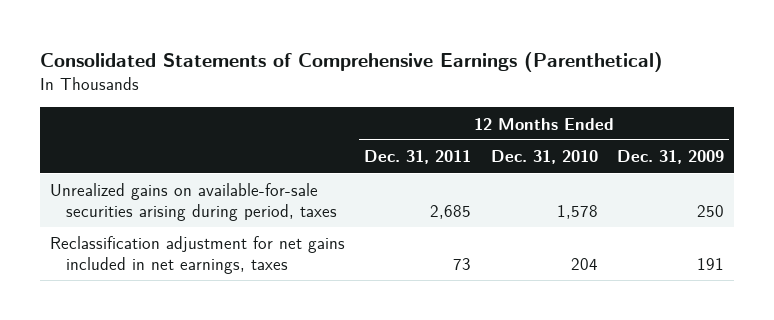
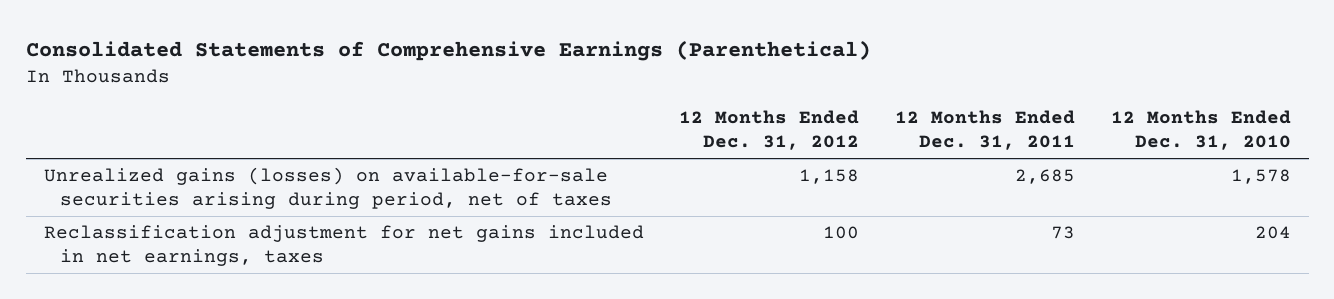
- | 12 Months Ended Dec. 31, 2011 | 12 Months Ended Dec. 31, 2010 | 12 Months Ended Dec. 31, 2009
+ | 12 Months Ended Dec. 31, 2012 | 12 Months Ended Dec. 31, 2011 | 12 Months Ended Dec. 31, 2010
- Unrealized gains on available-for-sale securities arising during period, taxes | 2,685 | 1,578 | 250
+ Unrealized gains (losses) on available-for-sale securities arising during period, net of taxes | 1,158 | 2,685 | 1,578

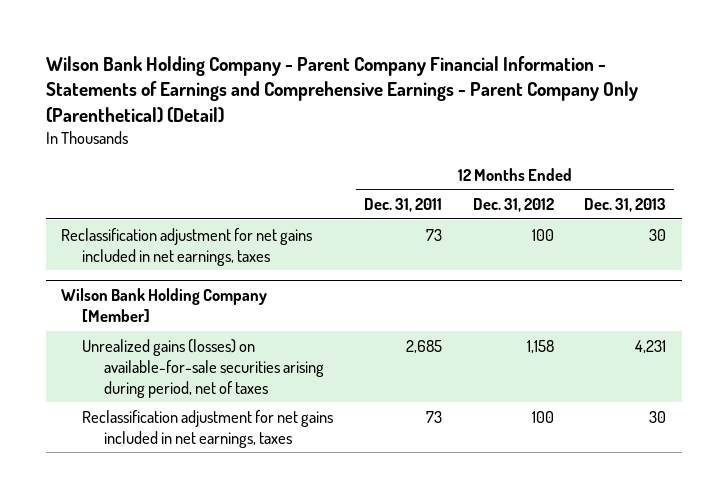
- Consolidated Statements of Comprehensive Earnings (Parenthetical)
+ Wilson Bank Holding Company - Parent Company Financial Information - Statements of Earnings and Comprehensive Earnings - Parent Company Only (Parenthetical) (Detail)
- | 12 Months Ended Dec. 31, 2012 | 12 Months Ended Dec. 31, 2011 | 12 Months Ended Dec. 31, 2010
+ | 12 Months Ended Dec. 31, 2011 | 12 Months Ended Dec. 31, 2012 | 12 Months Ended Dec. 31, 2013
+ Reclassification adjustment for net gains included in net earnings, taxes | 73 | 100 | 30
+ Wilson Bank Holding Company [Member]

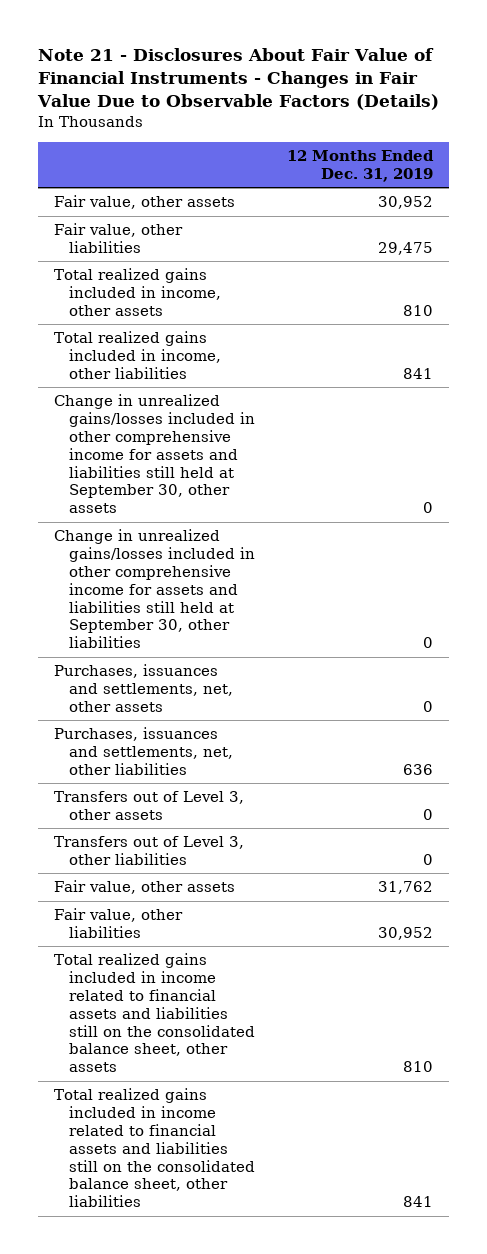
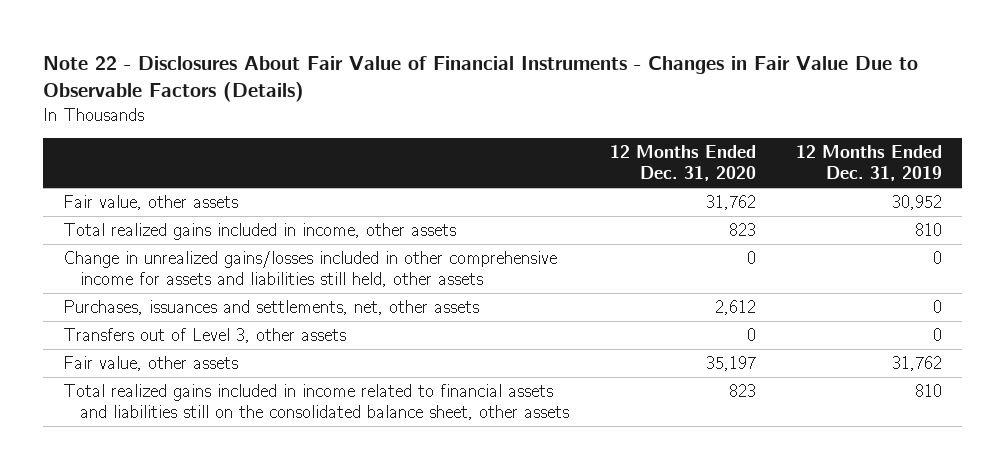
- Note 21 - Disclosures About Fair Value of Financial Instruments - Changes in Fair Value Due to Observable Factors (Details)
+ Note 22 - Disclosures About Fair Value of Financial Instruments - Changes in Fair Value Due to Observable Factors (Details)
- | 12 Months Ended Dec. 31, 2019
+ | 12 Months Ended Dec. 31, 2020 | 12 Months Ended Dec. 31, 2019
- Fair value, other liabilities | 29,475
- Total realized gains included in income, other liabilities | 841
- Change in unrealized gains/losses included in other comprehensive income for assets and liabilities still held at September 30, other assets | 0
- Change in unrealized gains/losses included in other comprehensive income for assets and liabilities still held at September 30, other liabilities | 0
+ Change in unrealized gains/losses included in other comprehensive income for assets and liabilities still held, other assets | 0 | 0
- Purchases, issuances and settlements, net, other liabilities | 636
- Transfers out of Level 3, other liabilities | 0
- Fair value, other liabilities | 30,952
- Total realized gains included in income related to financial assets and liabilities still on the consolidated balance sheet, other liabilities | 841

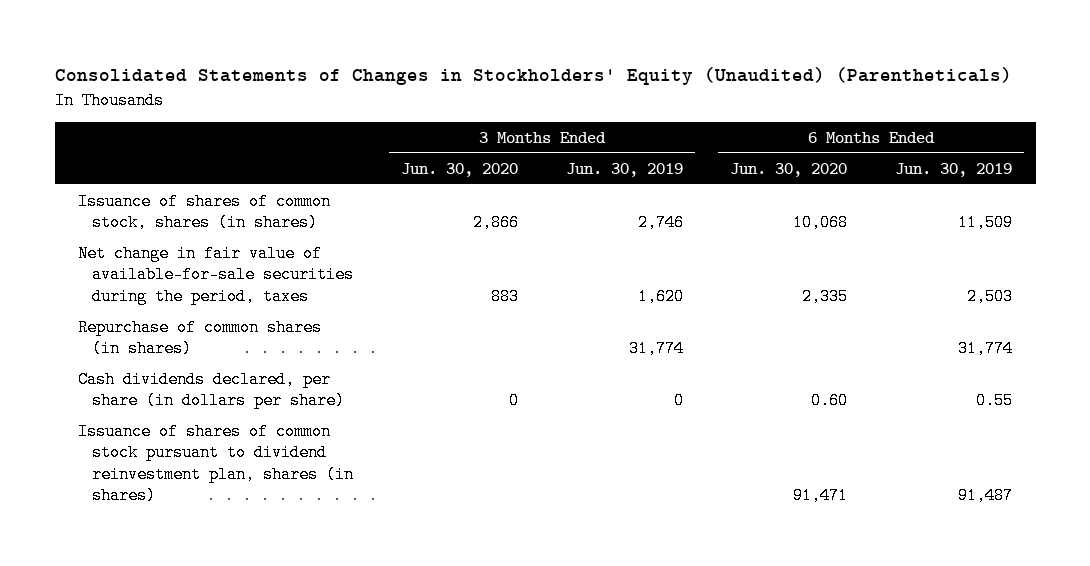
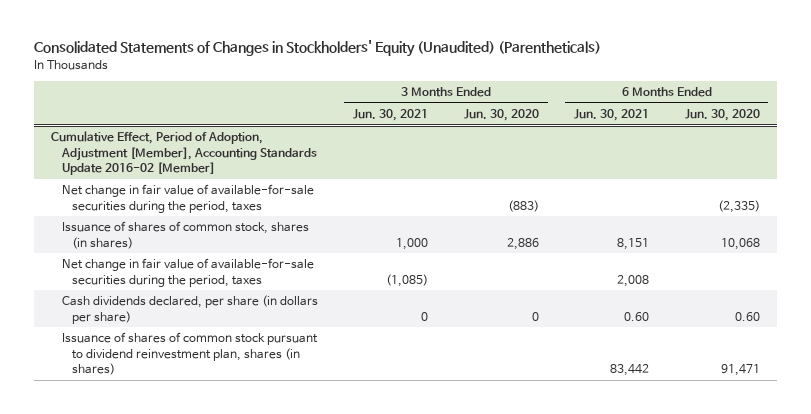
- | 3 Months Ended Jun. 30, 2020 | 3 Months Ended Jun. 30, 2019 | 6 Months Ended Jun. 30, 2020 | 6 Months Ended Jun. 30, 2019
+ | 3 Months Ended Jun. 30, 2021 | 3 Months Ended Jun. 30, 2020 | 6 Months Ended Jun. 30, 2021 | 6 Months Ended Jun. 30, 2020
- Issuance of shares of common stock, shares (in shares) | 2,866 | 2,746 | 10,068 | 11,509
- Net change in fair value of available-for-sale securities during the period, taxes | 883 | 1,620 | 2,335 | 2,503
- Repurchase of common shares (in shares) | | 31,774 | | 31,774
+ Cumulative Effect, Period of Adoption, Adjustment [Member], Accounting Standards Update 2016-02 [Member]
+ Net change in fair value of available-for-sale securities during the period, taxes | | (883) | | (2,335)
+ Issuance of shares of common stock, shares (in shares) | 1,000 | 2,886 | 8,151 | 10,068
+ Net change in fair value of available-for-sale securities during the period, taxes | (1,085) | | 2,008 |

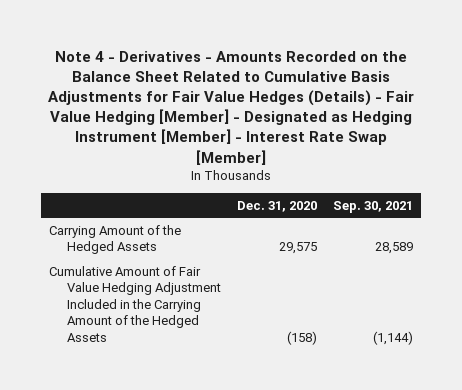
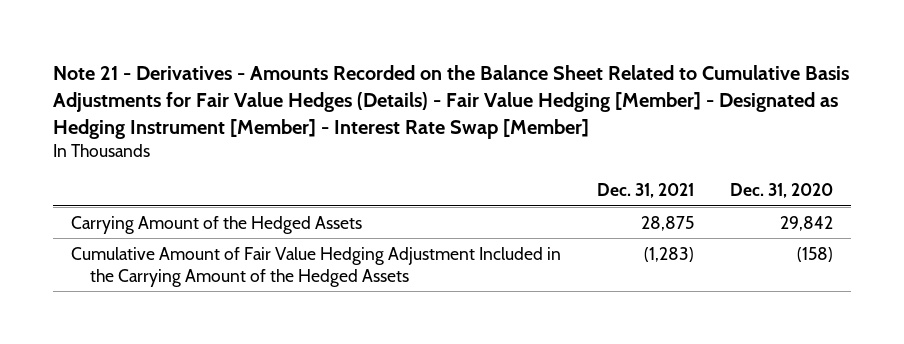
- Note 4 - Derivatives - Amounts Recorded on the Balance Sheet Related to Cumulative Basis Adjustments for Fair Value Hedges (Details) - Fair Value Hedging [Member] - Designated as Hedging Instrument [Member] - Interest Rate Swap [Member]
+ Note 21 - Derivatives - Amounts Recorded on the Balance Sheet Related to Cumulative Basis Adjustments for Fair Value Hedges (Details) - Fair Value Hedging [Member] - Designated as Hedging Instrument [Member] - Interest Rate Swap [Member]
- | Dec. 31, 2020 | Sep. 30, 2021
+ | Dec. 31, 2021 | Dec. 31, 2020
- Carrying Amount of the Hedged Assets | 29,575 | 28,589
+ Carrying Amount of the Hedged Assets | 28,875 | 29,842

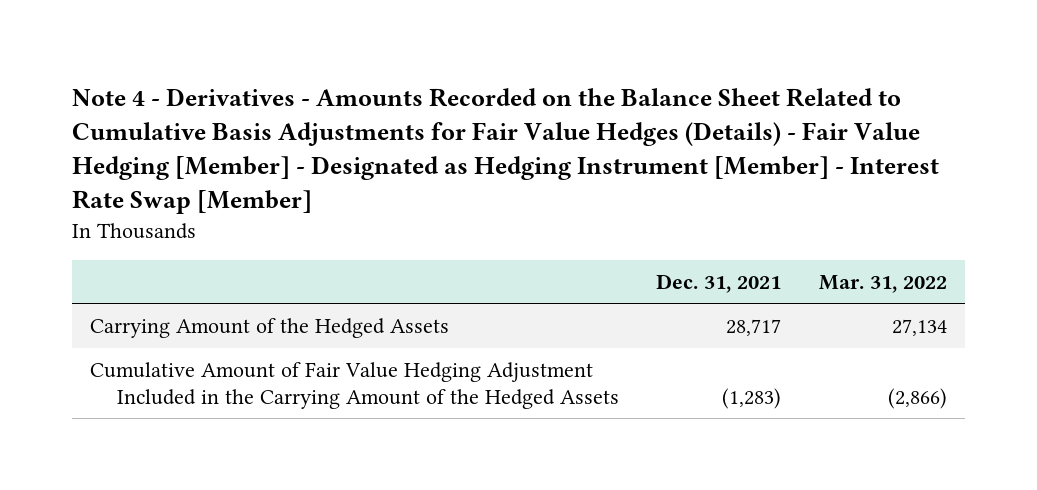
- Note 21 - Derivatives - Amounts Recorded on the Balance Sheet Related to Cumulative Basis Adjustments for Fair Value Hedges (Details) - Fair Value Hedging [Member] - Designated as Hedging Instrument [Member] - Interest Rate Swap [Member]
+ Note 4 - Derivatives - Amounts Recorded on the Balance Sheet Related to Cumulative Basis Adjustments for Fair Value Hedges (Details) - Fair Value Hedging [Member] - Designated as Hedging Instrument [Member] - Interest Rate Swap [Member]
- | Dec. 31, 2021 | Dec. 31, 2020
+ | Dec. 31, 2021 | Mar. 31, 2022
- Carrying Amount of the Hedged Assets | 28,875 | 29,842
+ Carrying Amount of the Hedged Assets | 28,717 | 27,134

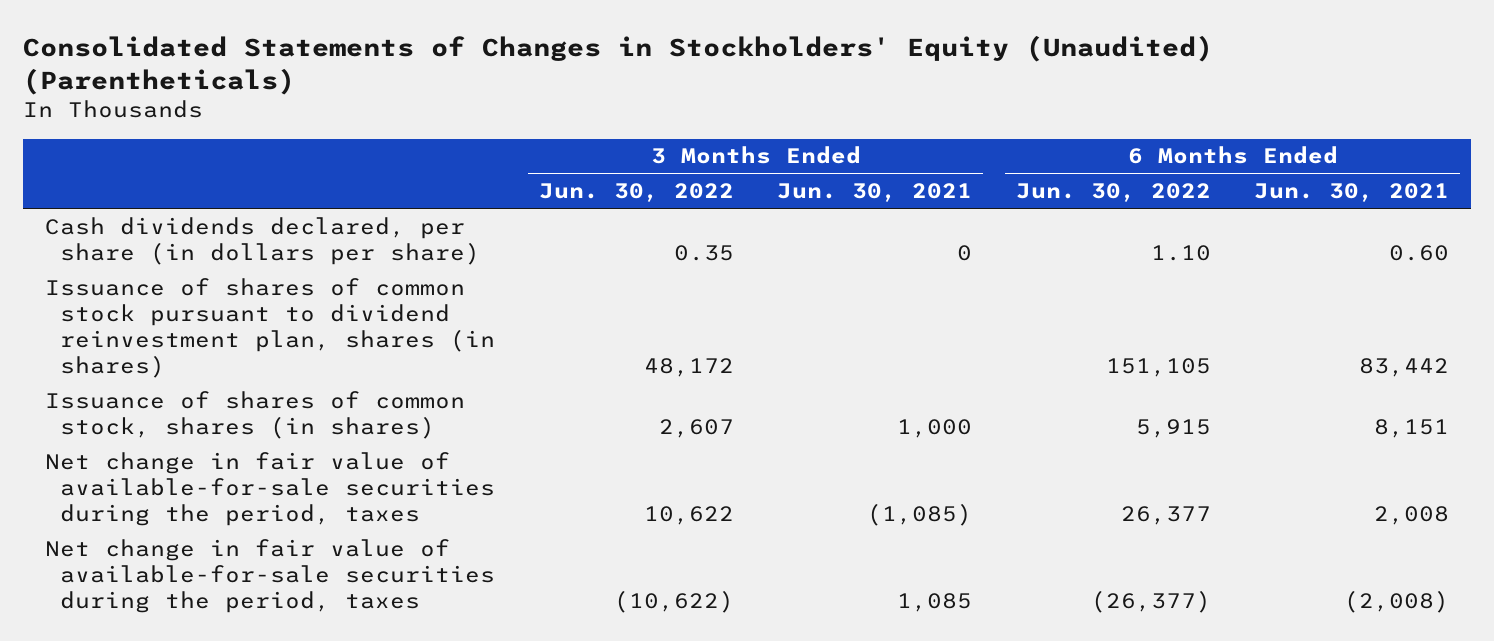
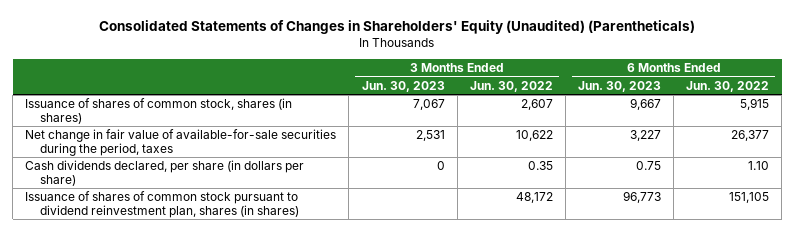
- Consolidated Statements of Changes in Stockholders' Equity (Unaudited) (Parentheticals)
+ Consolidated Statements of Changes in Shareholders' Equity (Unaudited) (Parentheticals)
- | 3 Months Ended Jun. 30, 2022 | 3 Months Ended Jun. 30, 2021 | 6 Months Ended Jun. 30, 2022 | 6 Months Ended Jun. 30, 2021
+ | 3 Months Ended Jun. 30, 2023 | 3 Months Ended Jun. 30, 2022 | 6 Months Ended Jun. 30, 2023 | 6 Months Ended Jun. 30, 2022
- Net change in fair value of available-for-sale securities during the period, taxes | (10,622) | 1,085 | (26,377) | (2,008)
moved down: Cash dividends declared, per share (in dollars per share) | 0 | 0.35 | 0.75 | 1.10
moved down: Issuance of shares of common stock pursuant to dividend reinvestment plan, shares (in shares) | | 48,172 | 96,773 | 151,105

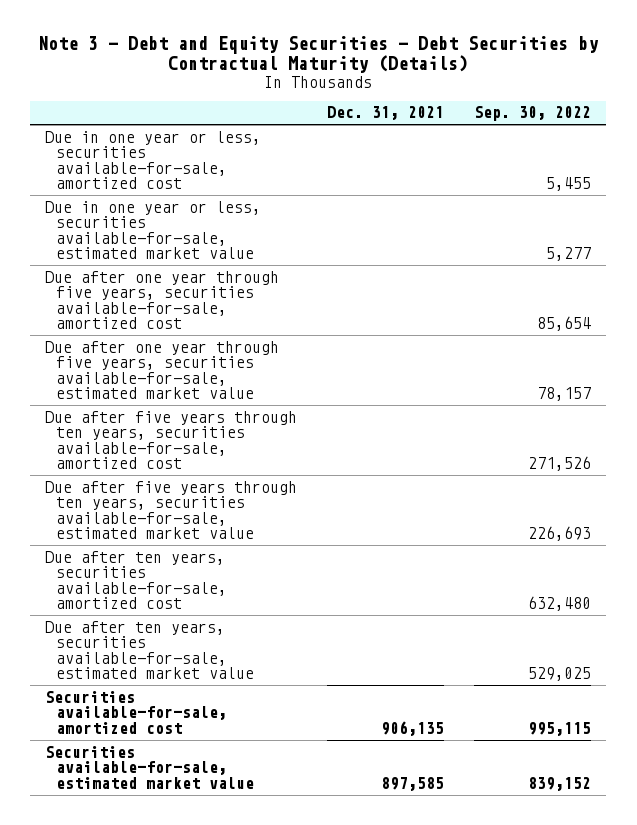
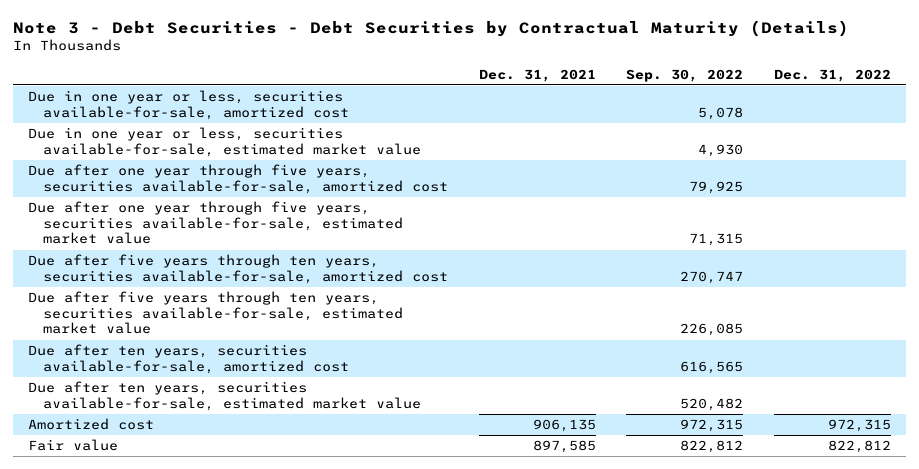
- Note 3 - Debt and Equity Securities - Debt Securities by Contractual Maturity (Details)
+ Note 3 - Debt Securities - Debt Securities by Contractual Maturity (Details)
- | Dec. 31, 2021 | Sep. 30, 2022
+ | Dec. 31, 2021 | Sep. 30, 2022 | Dec. 31, 2022
- Due in one year or less, securities available-for-sale, amortized cost | | 5,455
- Due in one year or less, securities available-for-sale, estimated market value | | 5,277
- Due after one year through five years, securities available-for-sale, amortized cost | | 85,654
- Due after one year through five years, securities available-for-sale, estimated market value | | 78,157
- Due after five years through ten years, securities available-for-sale, amortized cost | | 271,526
- Due after five years through ten years, securities available-for-sale, estimated market value | | 226,693
- Due after ten years, securities available-for-sale, amortized cost | | 632,480
- Due after ten years, securities available-for-sale, estimated market value | | 529,025
- Securities available-for-sale, amortized cost | 906,135 | 995,115
- Securities available-for-sale, estimated market value | 897,585 | 839,152
+ Due in one year or less, securities available-for-sale, amortized cost | | 5,078 |
+ Due in one year or less, securities available-for-sale, estimated market value | | 4,930 |
+ Due after one year through five years, securities available-for-sale, amortized cost | | 79,925 |
+ Due after one year through five years, securities available-for-sale, estimated market value | | 71,315 |
+ Due after five years through ten years, securities available-for-sale, amortized cost | | 270,747 |
+ Due after five years through ten years, securities available-for-sale, estimated market value | | 226,085 |
+ Due after ten years, securities available-for-sale, amortized cost | | 616,565 |
+ Due after ten years, securities available-for-sale, estimated market value | | 520,482 |
+ Amortized cost | 906,135 | 972,315 | 972,315
+ Fair value | 897,585 | 822,812 | 822,812

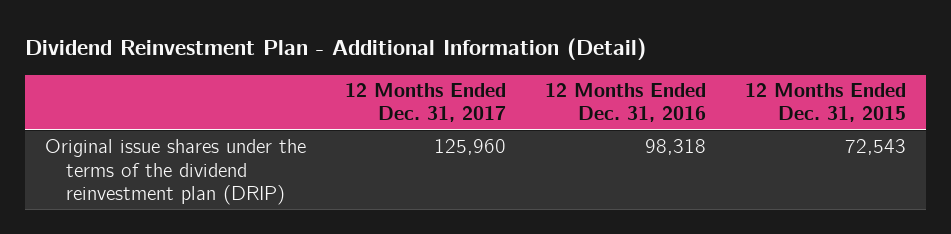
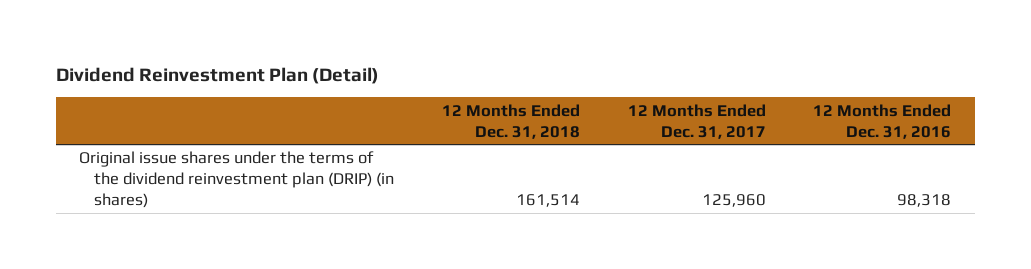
- Dividend Reinvestment Plan - Additional Information (Detail)
+ Dividend Reinvestment Plan (Detail)
- | 12 Months Ended Dec. 31, 2017 | 12 Months Ended Dec. 31, 2016 | 12 Months Ended Dec. 31, 2015
+ | 12 Months Ended Dec. 31, 2018 | 12 Months Ended Dec. 31, 2017 | 12 Months Ended Dec. 31, 2016
- Original issue shares under the terms of the dividend reinvestment plan (DRIP) | 125,960 | 98,318 | 72,543
+ Original issue shares under the terms of the dividend reinvestment plan (DRIP) (in shares) | 161,514 | 125,960 | 98,318

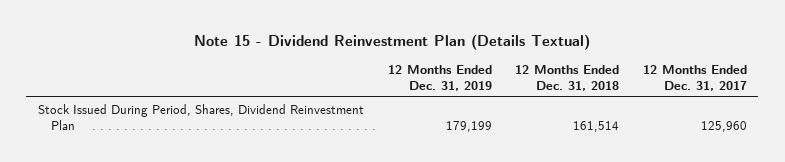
- Dividend Reinvestment Plan (Detail)
+ Note 15 - Dividend Reinvestment Plan (Details Textual)
- | 12 Months Ended Dec. 31, 2018 | 12 Months Ended Dec. 31, 2017 | 12 Months Ended Dec. 31, 2016
+ | 12 Months Ended Dec. 31, 2019 | 12 Months Ended Dec. 31, 2018 | 12 Months Ended Dec. 31, 2017
- Original issue shares under the terms of the dividend reinvestment plan (DRIP) (in shares) | 161,514 | 125,960 | 98,318
+ Stock Issued During Period, Shares, Dividend Reinvestment Plan | 179,199 | 161,514 | 125,960

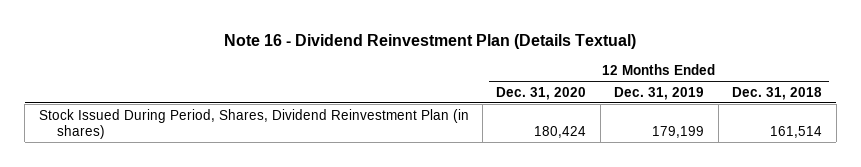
- Note 15 - Dividend Reinvestment Plan (Details Textual)
+ Note 16 - Dividend Reinvestment Plan (Details Textual)
- | 12 Months Ended Dec. 31, 2019 | 12 Months Ended Dec. 31, 2018 | 12 Months Ended Dec. 31, 2017
+ | 12 Months Ended Dec. 31, 2020 | 12 Months Ended Dec. 31, 2019 | 12 Months Ended Dec. 31, 2018
- Stock Issued During Period, Shares, Dividend Reinvestment Plan | 179,199 | 161,514 | 125,960
+ Stock Issued During Period, Shares, Dividend Reinvestment Plan (in shares) | 180,424 | 179,199 | 161,514

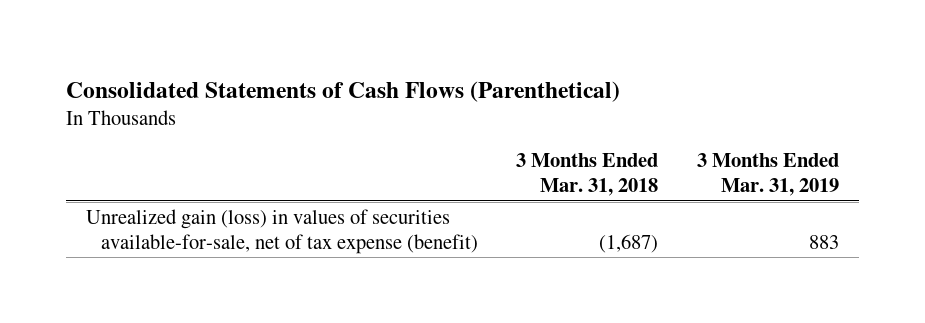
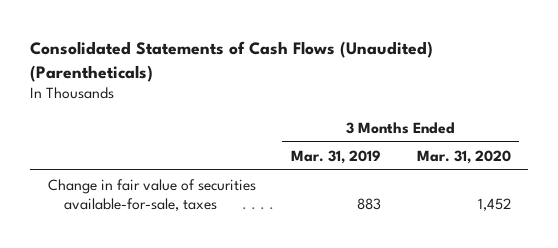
- Consolidated Statements of Cash Flows (Parenthetical)
+ Consolidated Statements of Cash Flows (Unaudited) (Parentheticals)
- | 3 Months Ended Mar. 31, 2018 | 3 Months Ended Mar. 31, 2019
+ | 3 Months Ended Mar. 31, 2019 | 3 Months Ended Mar. 31, 2020
- Unrealized gain (loss) in values of securities available-for-sale, net of tax expense (benefit) | (1,687) | 883
+ Change in fair value of securities available-for-sale, taxes | 883 | 1,452

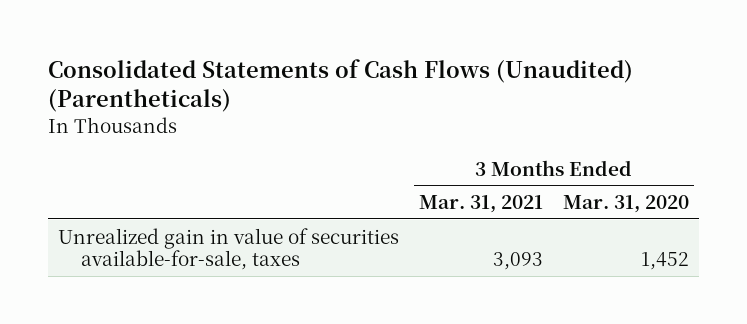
- | 3 Months Ended Mar. 31, 2019 | 3 Months Ended Mar. 31, 2020
+ | 3 Months Ended Mar. 31, 2021 | 3 Months Ended Mar. 31, 2020
- Change in fair value of securities available-for-sale, taxes | 883 | 1,452
+ Unrealized gain in value of securities available-for-sale, taxes | 3,093 | 1,452

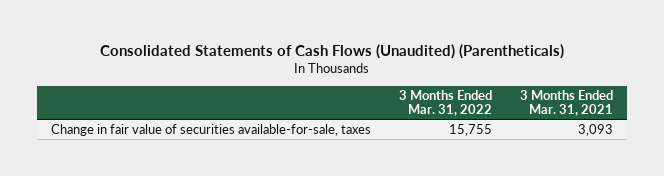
- | 3 Months Ended Mar. 31, 2021 | 3 Months Ended Mar. 31, 2020
+ | 3 Months Ended Mar. 31, 2022 | 3 Months Ended Mar. 31, 2021
- Unrealized gain in value of securities available-for-sale, taxes | 3,093 | 1,452
+ Change in fair value of securities available-for-sale, taxes | 15,755 | 3,093

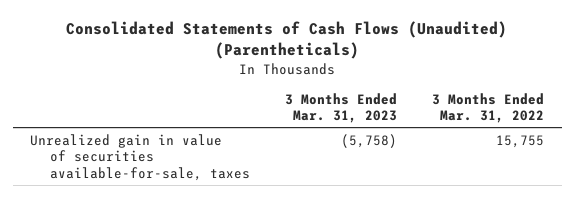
- | 3 Months Ended Mar. 31, 2022 | 3 Months Ended Mar. 31, 2021
+ | 3 Months Ended Mar. 31, 2023 | 3 Months Ended Mar. 31, 2022
- Change in fair value of securities available-for-sale, taxes | 15,755 | 3,093
+ Unrealized gain in value of securities available-for-sale, taxes | (5,758) | 15,755

